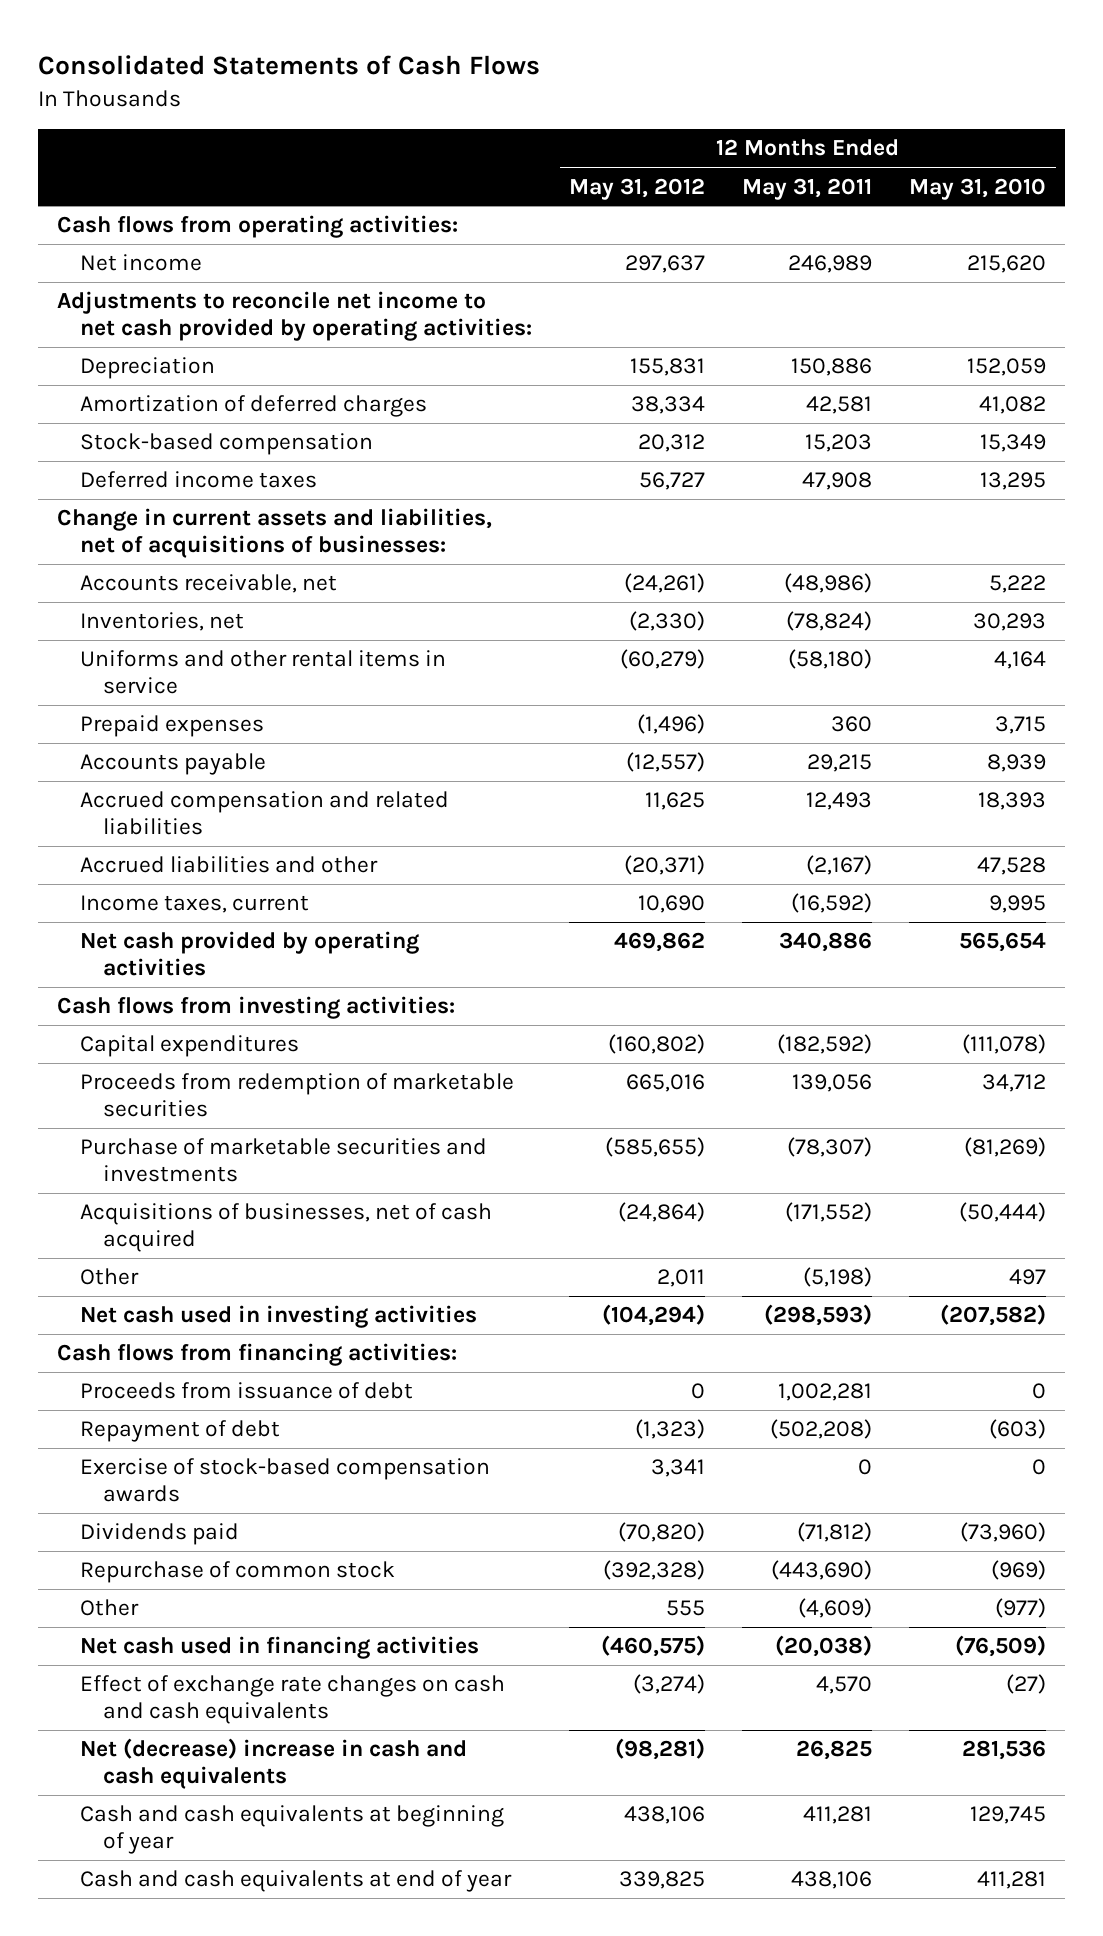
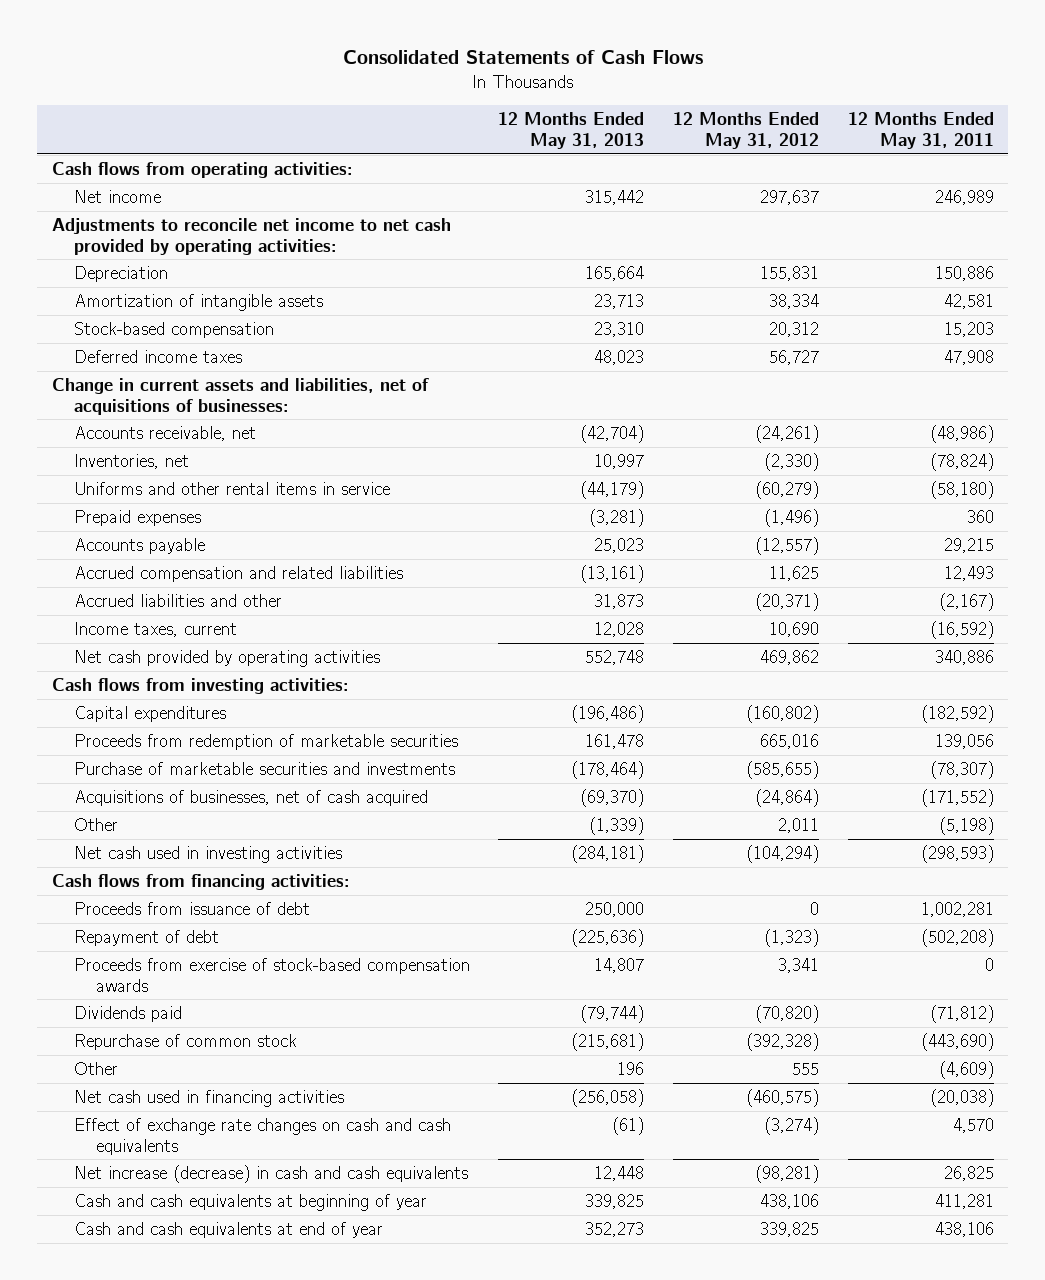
- | 12 Months Ended May 31, 2012 | 12 Months Ended May 31, 2011 | 12 Months Ended May 31, 2010
+ | 12 Months Ended May 31, 2013 | 12 Months Ended May 31, 2012 | 12 Months Ended May 31, 2011
- Amortization of deferred charges | 38,334 | 42,581 | 41,082
+ Amortization of intangible assets | 23,713 | 38,334 | 42,581
- Exercise of stock-based compensation awards | 3,341 | 0 | 0
+ Proceeds from exercise of stock-based compensation awards | 14,807 | 3,341 | 0
- Net (decrease) increase in cash and cash equivalents | (98,281) | 26,825 | 281,536
+ Net increase (decrease) in cash and cash equivalents | 12,448 | (98,281) | 26,825

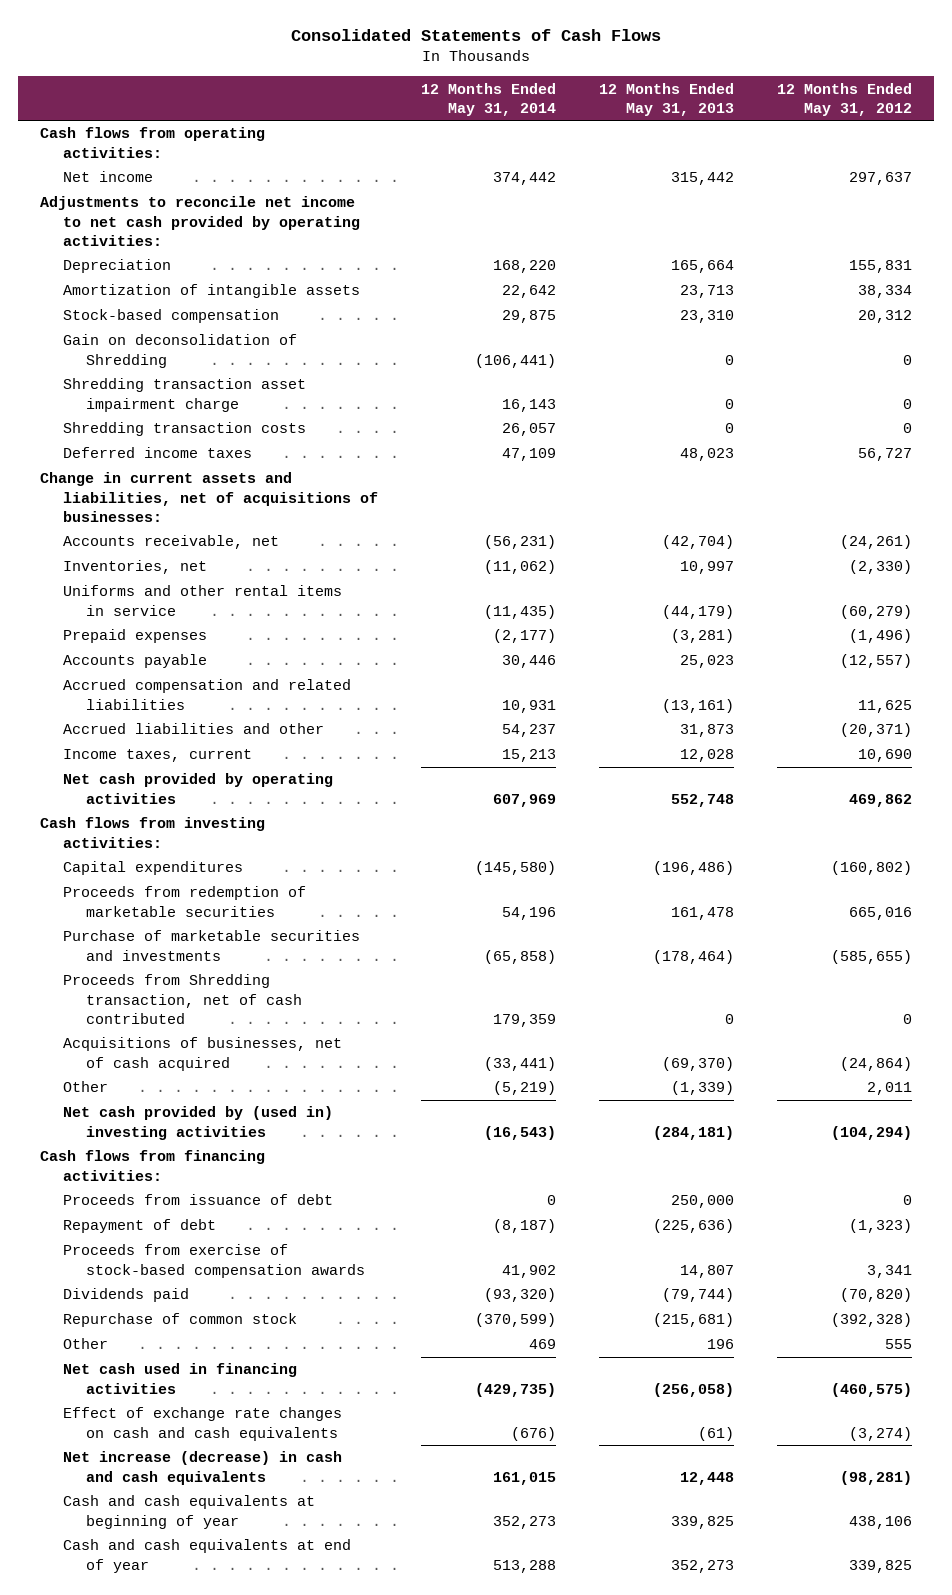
- | 12 Months Ended May 31, 2013 | 12 Months Ended May 31, 2012 | 12 Months Ended May 31, 2011
+ | 12 Months Ended May 31, 2014 | 12 Months Ended May 31, 2013 | 12 Months Ended May 31, 2012
+ Gain on deconsolidation of Shredding | (106,441) | 0 | 0
+ Shredding transaction asset impairment charge | 16,143 | 0 | 0
+ Shredding transaction costs | 26,057 | 0 | 0
+ Proceeds from Shredding transaction, net of cash contributed | 179,359 | 0 | 0
- Net cash used in investing activities | (284,181) | (104,294) | (298,593)
+ Net cash provided by (used in) investing activities | (16,543) | (284,181) | (104,294)

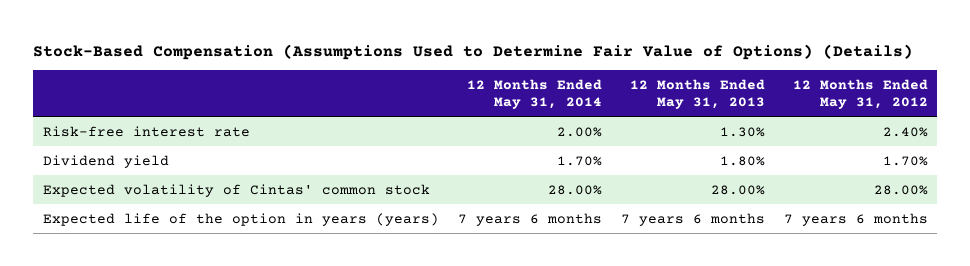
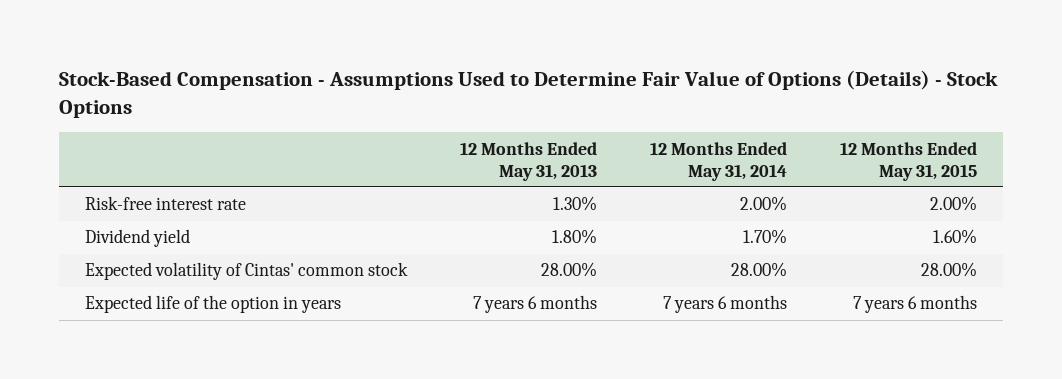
- Stock-Based Compensation (Assumptions Used to Determine Fair Value of Options) (Details)
+ Stock-Based Compensation - Assumptions Used to Determine Fair Value of Options (Details) - Stock Options
- | 12 Months Ended May 31, 2014 | 12 Months Ended May 31, 2013 | 12 Months Ended May 31, 2012
+ | 12 Months Ended May 31, 2013 | 12 Months Ended May 31, 2014 | 12 Months Ended May 31, 2015
- Expected life of the option in years (years) | 7 years 6 months | 7 years 6 months | 7 years 6 months
+ Expected life of the option in years | 7 years 6 months | 7 years 6 months | 7 years 6 months

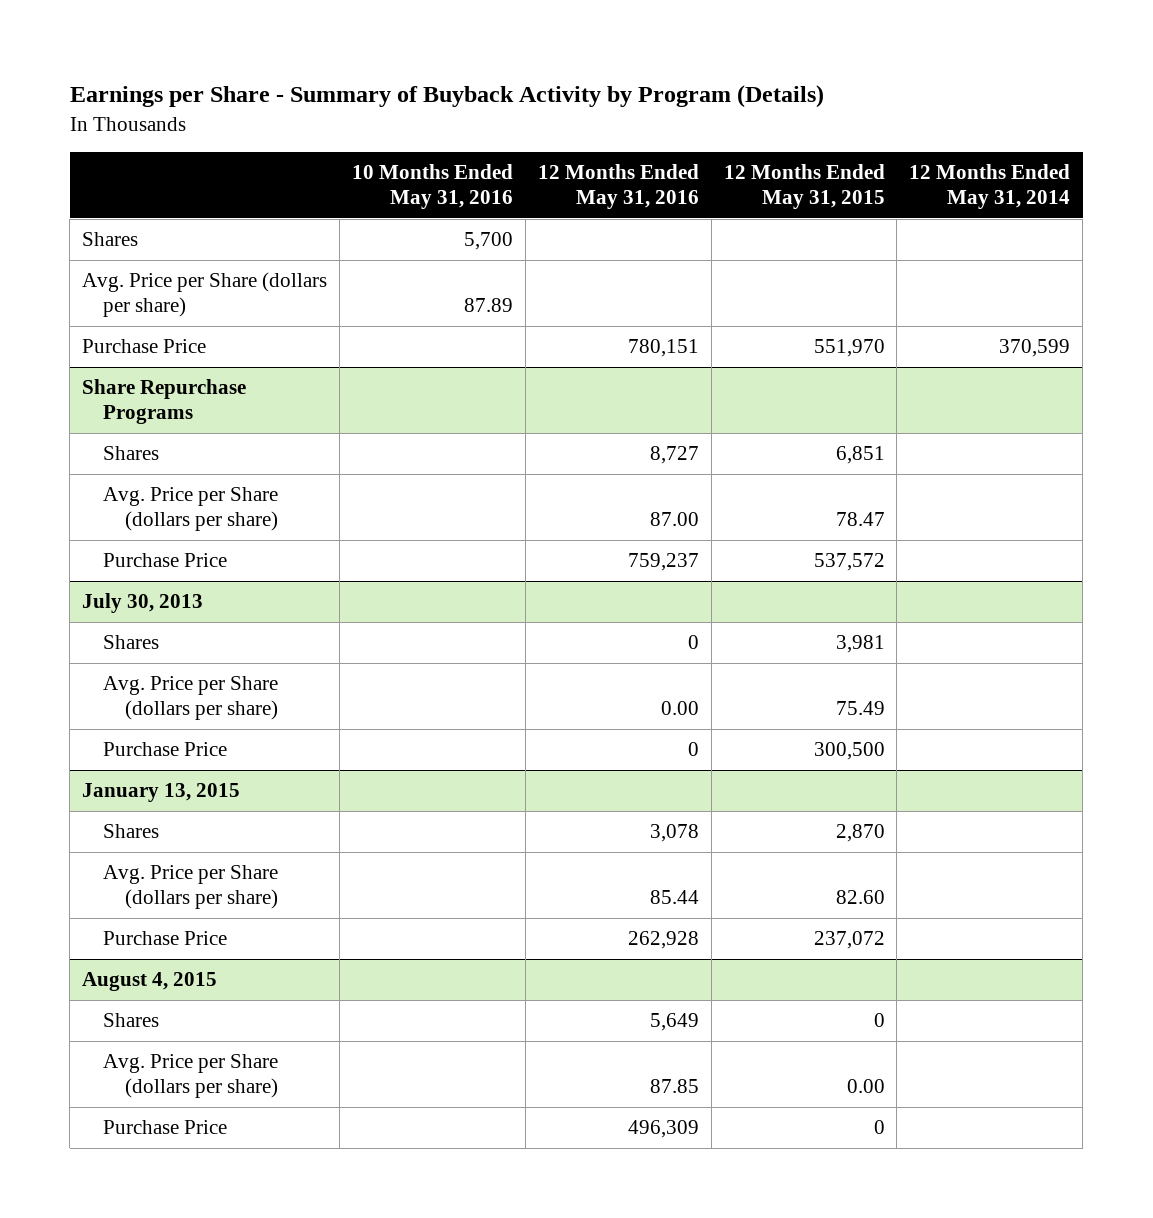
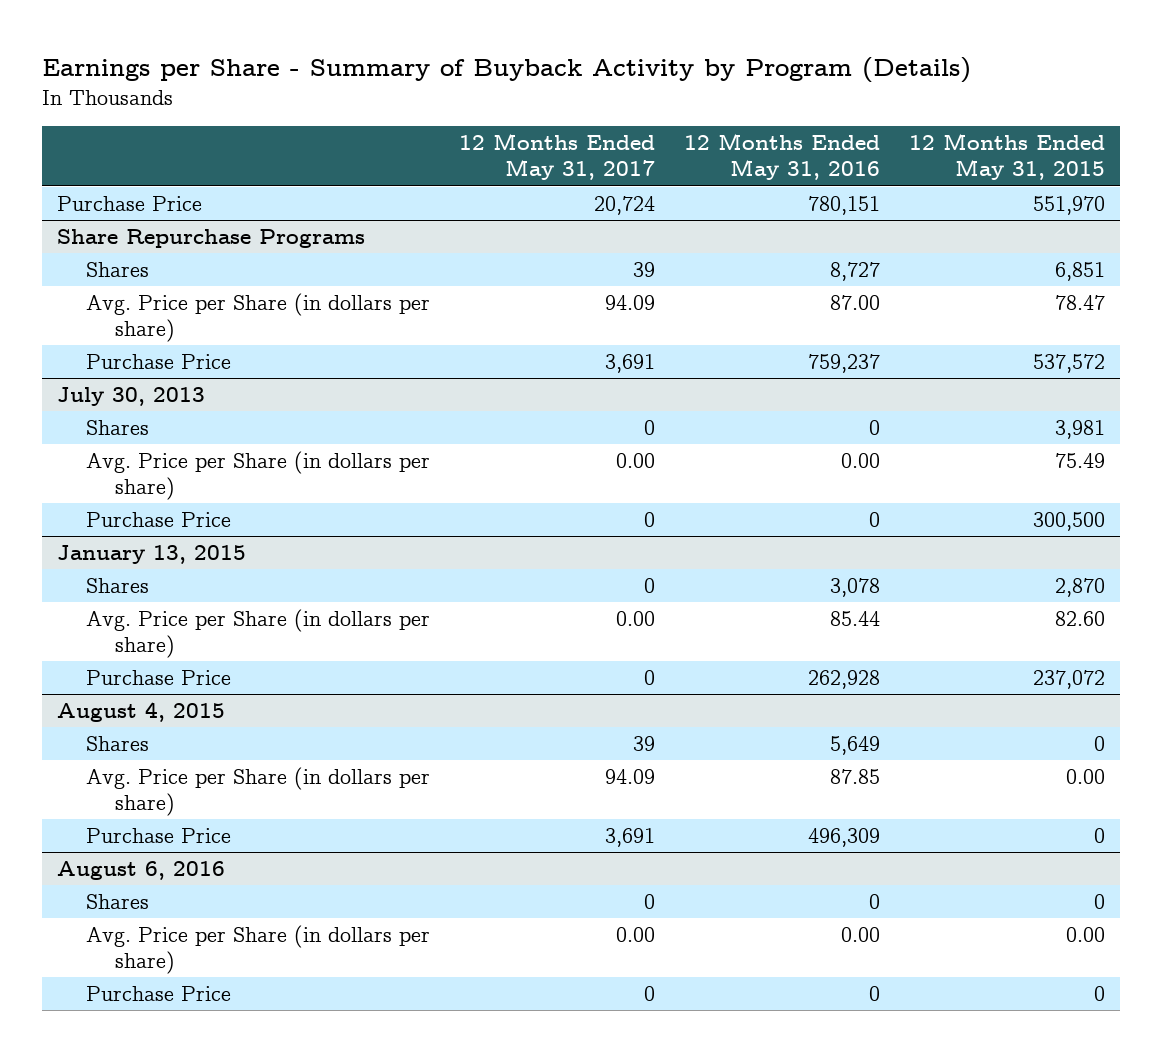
- | 10 Months Ended May 31, 2016 | 12 Months Ended May 31, 2016 | 12 Months Ended May 31, 2015 | 12 Months Ended May 31, 2014
+ | 12 Months Ended May 31, 2017 | 12 Months Ended May 31, 2016 | 12 Months Ended May 31, 2015
- Shares | 5,700 | | |
- Avg. Price per Share (dollars per share) | 87.89 | | |
@ Share Repurchase Programs
- Avg. Price per Share (dollars per share) | | 87.00 | 78.47 |
+ Avg. Price per Share (in dollars per share) | 94.09 | 87.00 | 78.47
@ July 30, 2013
- Avg. Price per Share (dollars per share) | | 0.00 | 75.49 |
+ Avg. Price per Share (in dollars per share) | 0.00 | 0.00 | 75.49
@ January 13, 2015
- Avg. Price per Share (dollars per share) | | 85.44 | 82.60 |
+ Avg. Price per Share (in dollars per share) | 0.00 | 85.44 | 82.60
@ August 4, 2015
- Avg. Price per Share (dollars per share) | | 87.85 | 0.00 |
+ Avg. Price per Share (in dollars per share) | 94.09 | 87.85 | 0.00
+ August 6, 2016
+ Shares | 0 | 0 | 0
+ Avg. Price per Share (in dollars per share) | 0.00 | 0.00 | 0.00
+ Purchase Price | 0 | 0 | 0

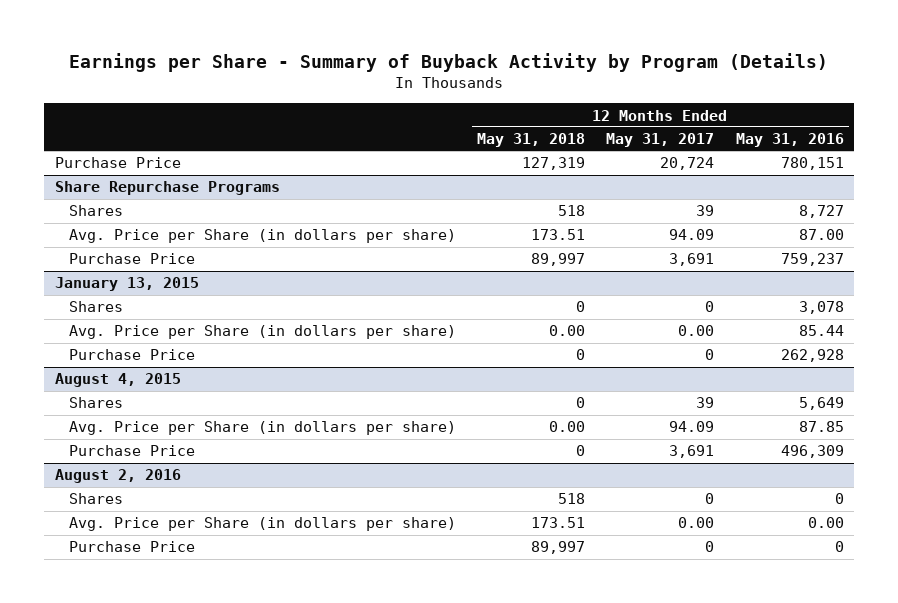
- | 12 Months Ended May 31, 2017 | 12 Months Ended May 31, 2016 | 12 Months Ended May 31, 2015
+ | 12 Months Ended May 31, 2018 | 12 Months Ended May 31, 2017 | 12 Months Ended May 31, 2016
- July 30, 2013
- Shares | 0 | 0 | 3,981
- Avg. Price per Share (in dollars per share) | 0.00 | 0.00 | 75.49
- Purchase Price | 0 | 0 | 300,500
- August 6, 2016
+ August 2, 2016

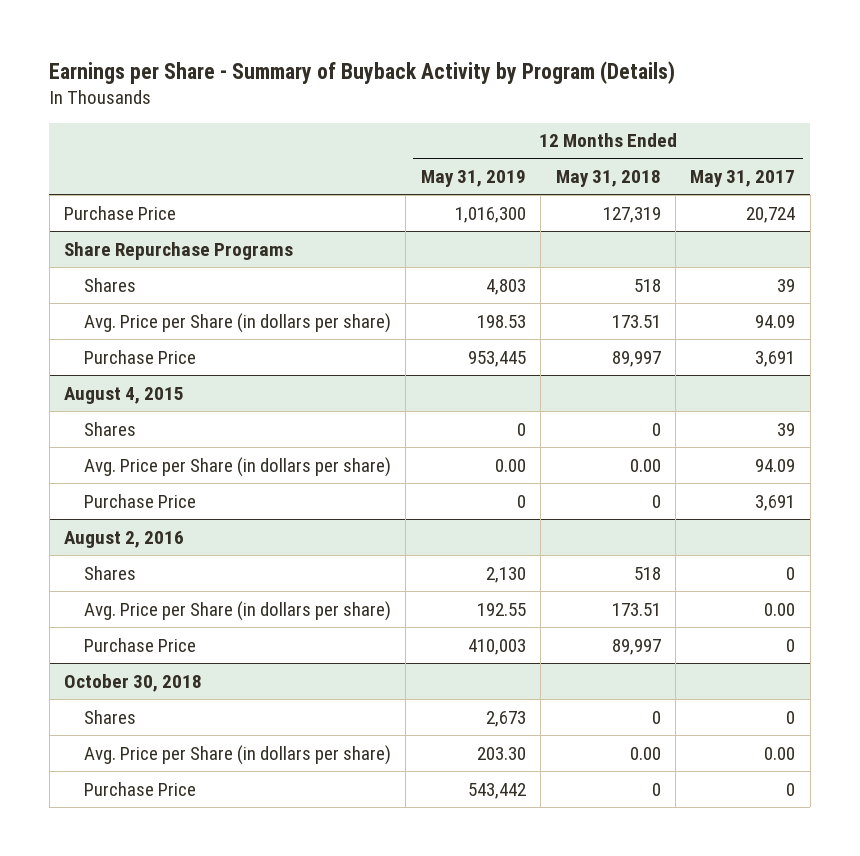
- | 12 Months Ended May 31, 2018 | 12 Months Ended May 31, 2017 | 12 Months Ended May 31, 2016
+ | 12 Months Ended May 31, 2019 | 12 Months Ended May 31, 2018 | 12 Months Ended May 31, 2017
- January 13, 2015
- Shares | 0 | 0 | 3,078
- Avg. Price per Share (in dollars per share) | 0.00 | 0.00 | 85.44
- Purchase Price | 0 | 0 | 262,928
+ October 30, 2018
+ Shares | 2,673 | 0 | 0
+ Avg. Price per Share (in dollars per share) | 203.30 | 0.00 | 0.00
+ Purchase Price | 543,442 | 0 | 0

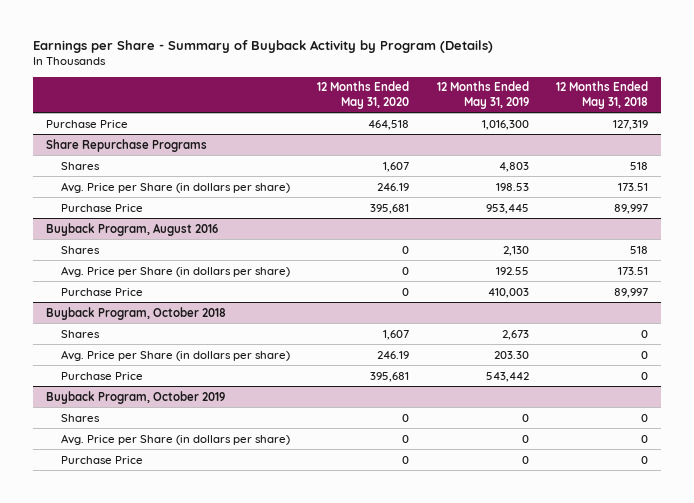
- | 12 Months Ended May 31, 2019 | 12 Months Ended May 31, 2018 | 12 Months Ended May 31, 2017
+ | 12 Months Ended May 31, 2020 | 12 Months Ended May 31, 2019 | 12 Months Ended May 31, 2018
- August 4, 2015
- Shares | 0 | 0 | 39
- Avg. Price per Share (in dollars per share) | 0.00 | 0.00 | 94.09
- Purchase Price | 0 | 0 | 3,691
- August 2, 2016
+ Buyback Program, August 2016
- October 30, 2018
+ Buyback Program, October 2018
- Avg. Price per Share (in dollars per share) | 203.30 | 0.00 | 0.00
+ Avg. Price per Share (in dollars per share) | 246.19 | 203.30 | 0
+ Buyback Program, October 2019
+ Shares | 0 | 0 | 0
+ Avg. Price per Share (in dollars per share) | 0 | 0 | 0
+ Purchase Price | 0 | 0 | 0

